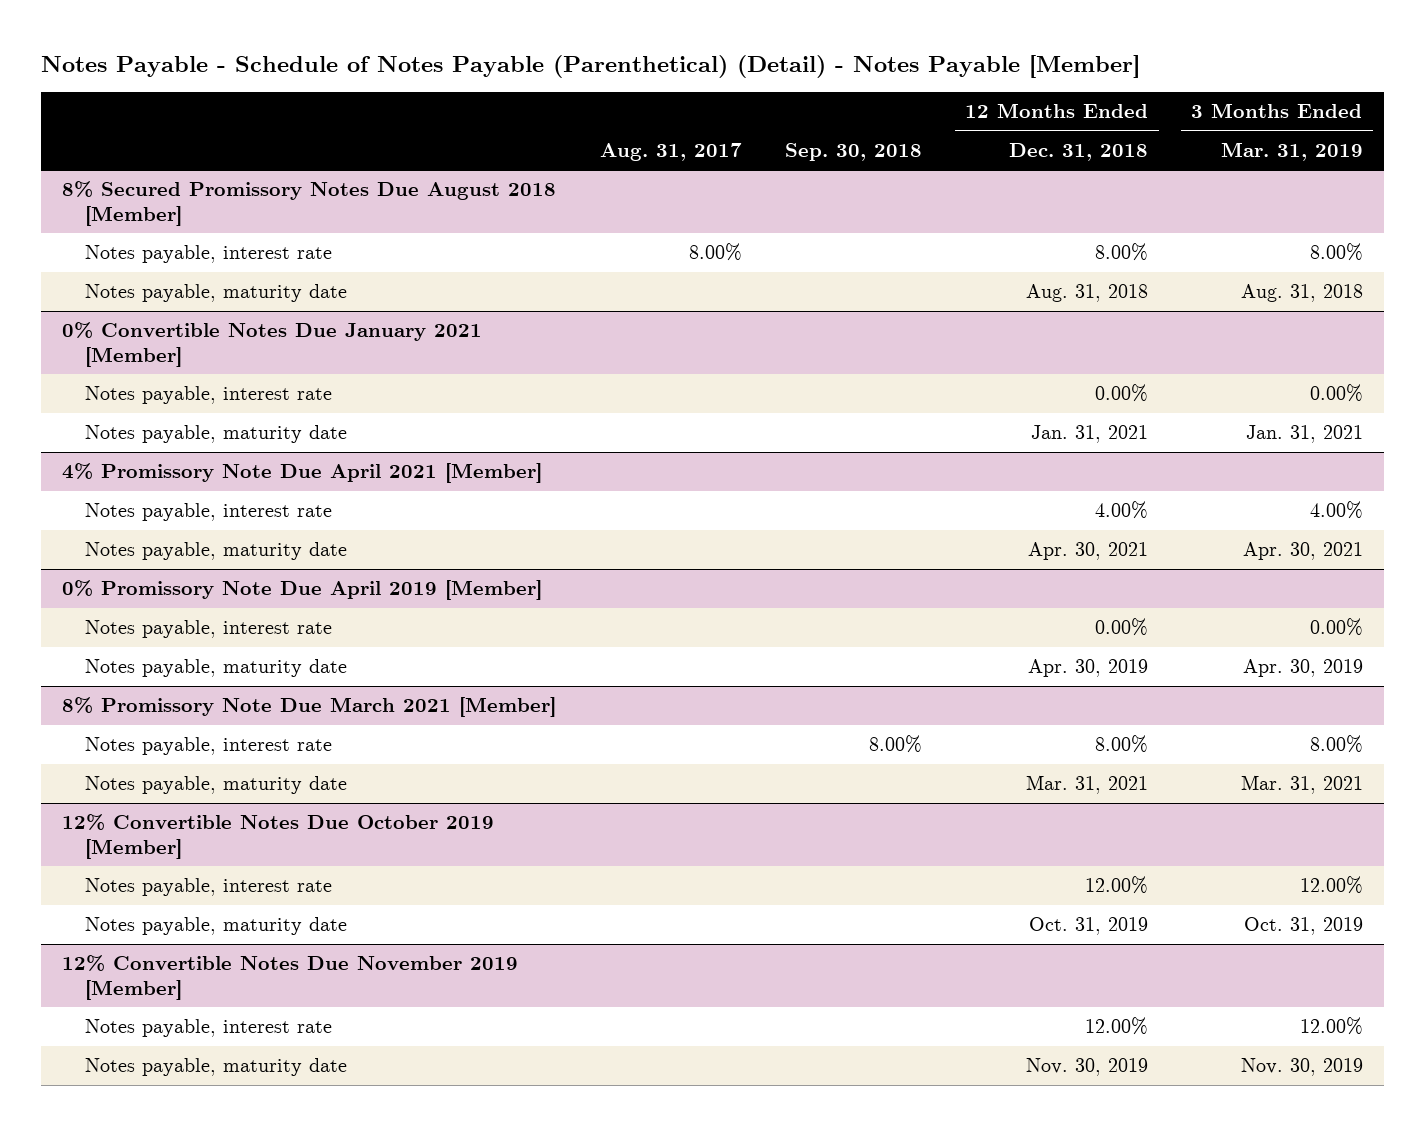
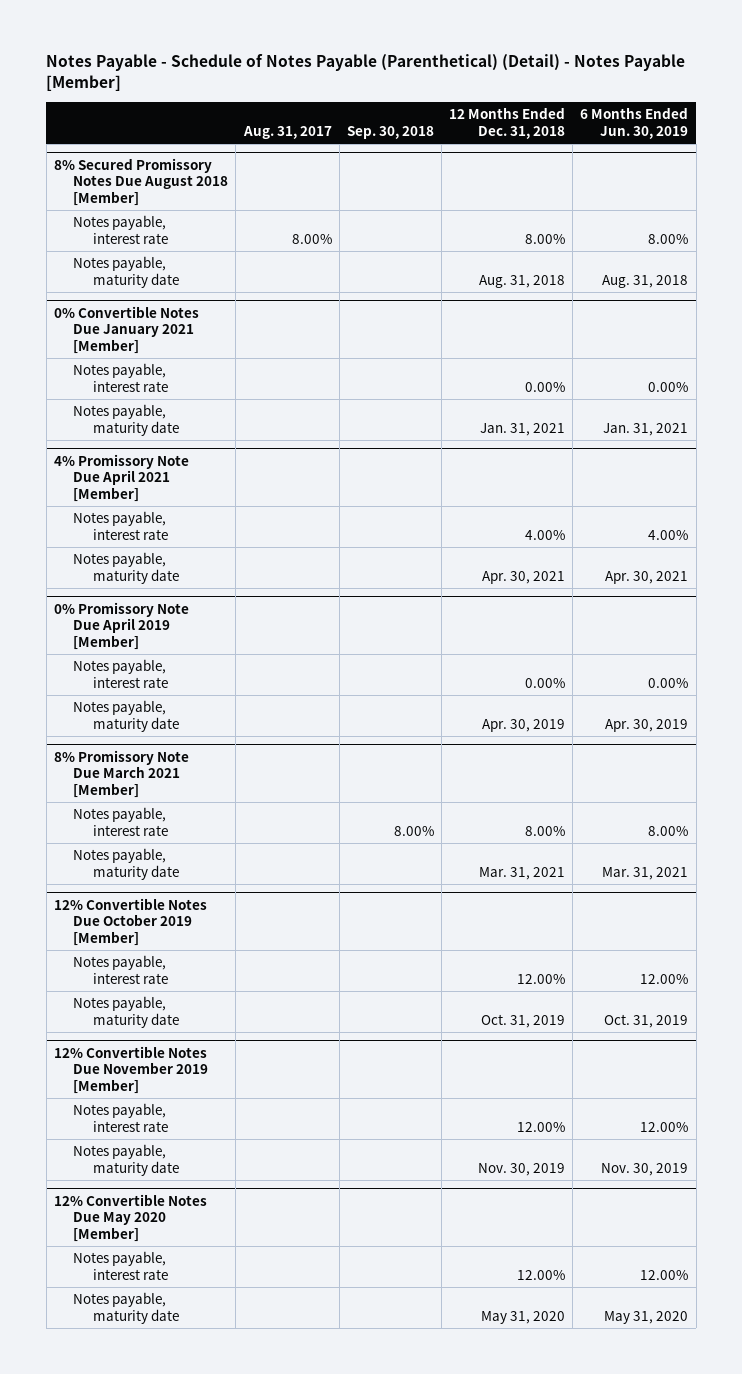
- | Aug. 31, 2017 | Sep. 30, 2018 | 12 Months Ended Dec. 31, 2018 | 3 Months Ended Mar. 31, 2019
+ | Aug. 31, 2017 | Sep. 30, 2018 | 12 Months Ended Dec. 31, 2018 | 6 Months Ended Jun. 30, 2019
+ 12% Convertible Notes Due May 2020 [Member]
+ Notes payable, interest rate | | | 12.00% | 12.00%
+ Notes payable, maturity date | | | May 31, 2020 | May 31, 2020

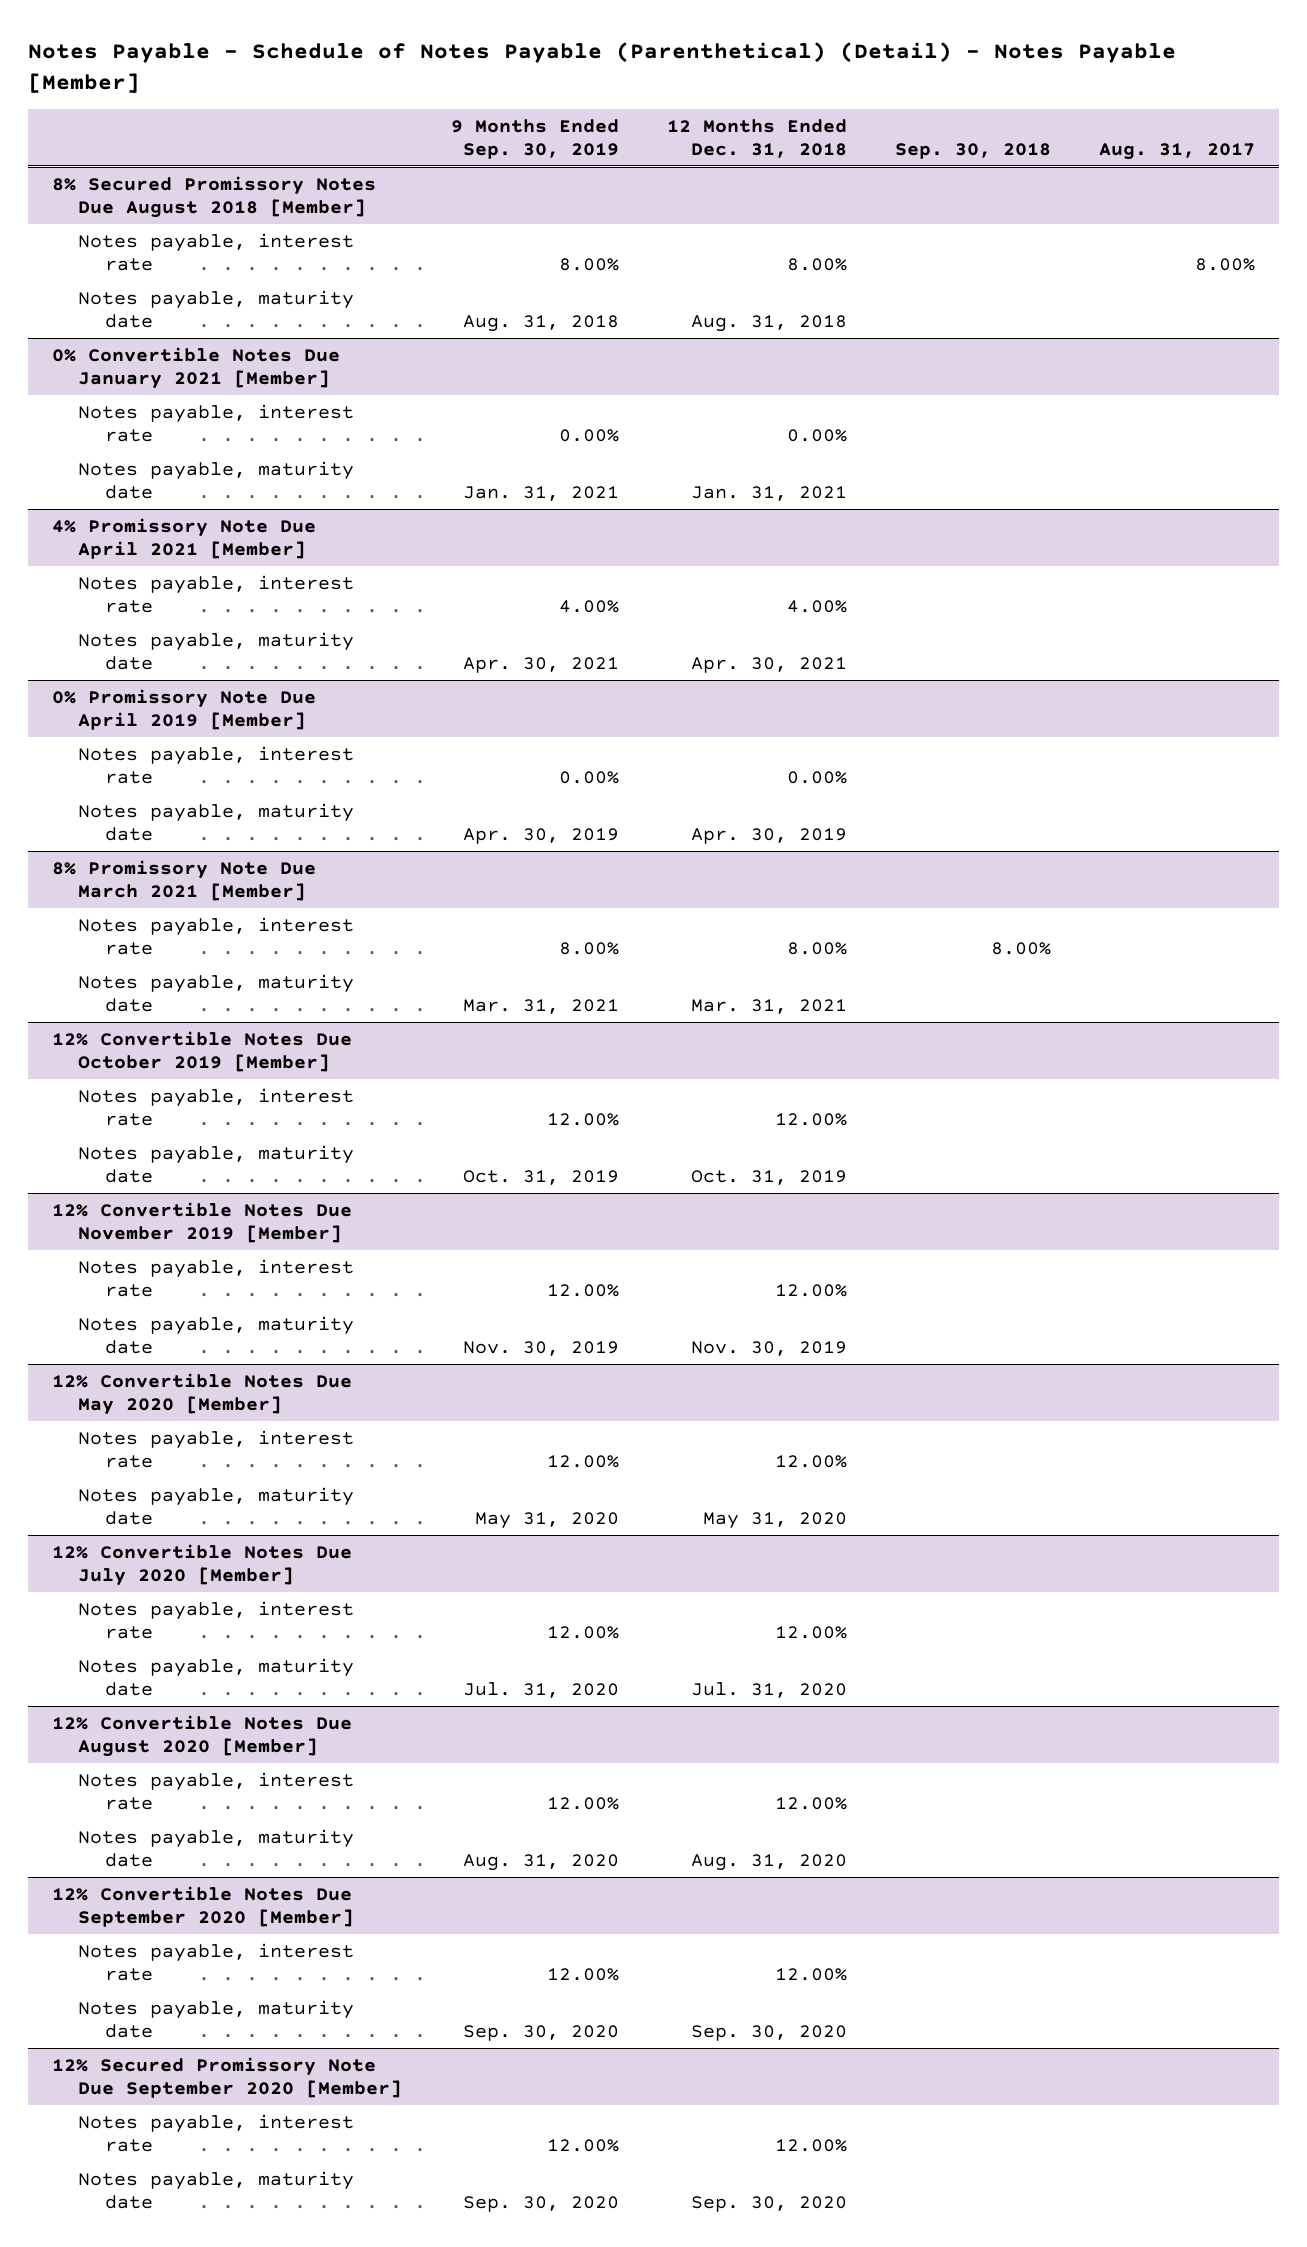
- | Aug. 31, 2017 | Sep. 30, 2018 | 12 Months Ended Dec. 31, 2018 | 6 Months Ended Jun. 30, 2019
+ | 9 Months Ended Sep. 30, 2019 | 12 Months Ended Dec. 31, 2018 | Sep. 30, 2018 | Aug. 31, 2017
+ 12% Convertible Notes Due July 2020 [Member]
+ Notes payable, interest rate | 12.00% | 12.00% | |
+ Notes payable, maturity date | Jul. 31, 2020 | Jul. 31, 2020 | |
+ 12% Convertible Notes Due August 2020 [Member]
+ Notes payable, interest rate | 12.00% | 12.00% | |
+ Notes payable, maturity date | Aug. 31, 2020 | Aug. 31, 2020 | |
+ 12% Convertible Notes Due September 2020 [Member]
+ Notes payable, interest rate | 12.00% | 12.00% | |
+ Notes payable, maturity date | Sep. 30, 2020 | Sep. 30, 2020 | |
+ 12% Secured Promissory Note Due September 2020 [Member]
+ Notes payable, interest rate | 12.00% | 12.00% | |
+ Notes payable, maturity date | Sep. 30, 2020 | Sep. 30, 2020 | |

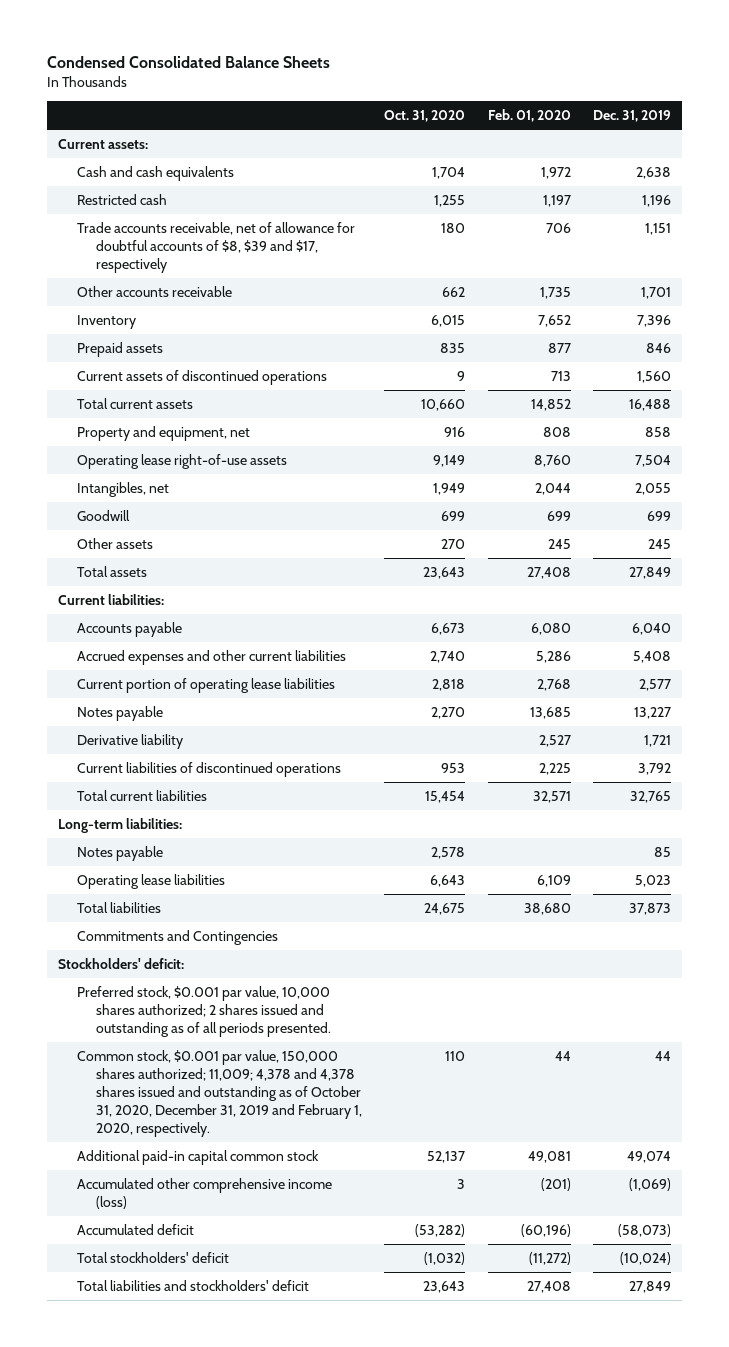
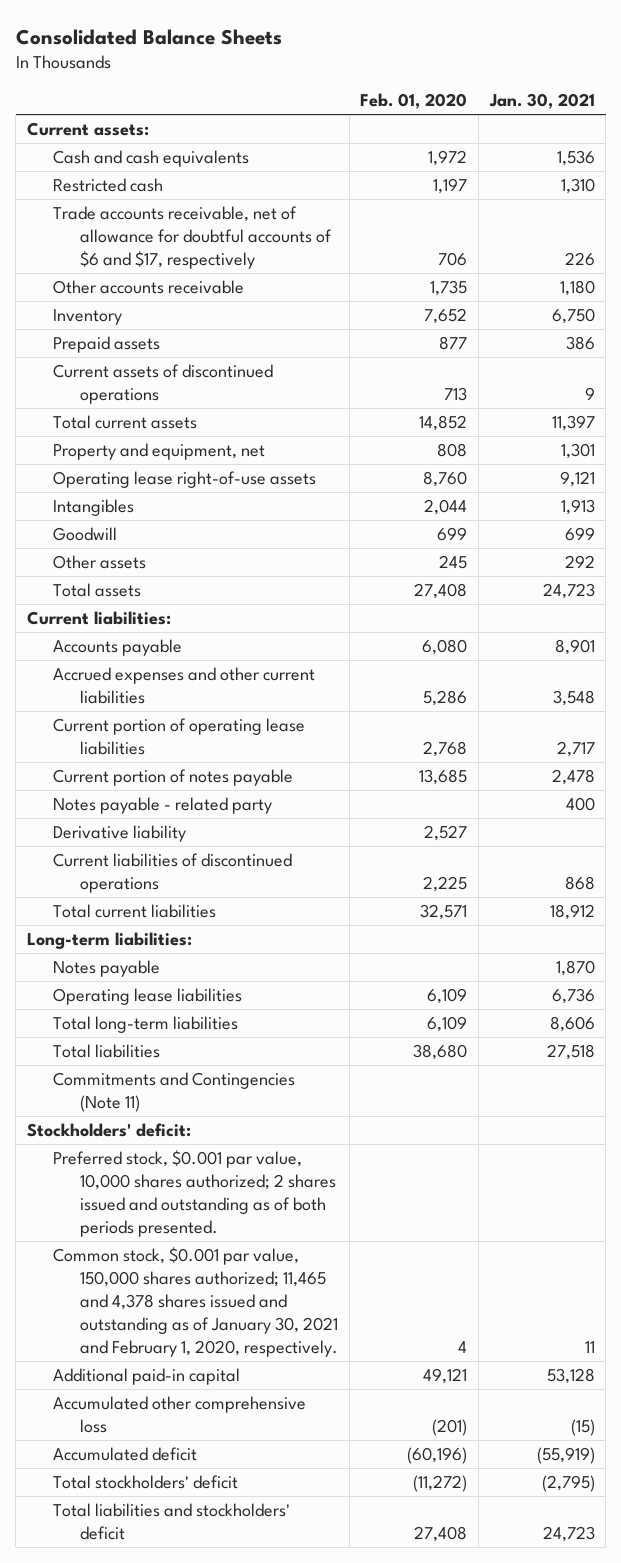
- Condensed Consolidated Balance Sheets
+ Consolidated Balance Sheets
- | Oct. 31, 2020 | Feb. 01, 2020 | Dec. 31, 2019
+ | Feb. 01, 2020 | Jan. 30, 2021
- Trade accounts receivable, net of allowance for doubtful accounts of $8, $39 and $17, respectively | 180 | 706 | 1,151
+ Trade accounts receivable, net of allowance for doubtful accounts of $6 and $17, respectively | 706 | 226
- Intangibles, net | 1,949 | 2,044 | 2,055
+ Intangibles | 2,044 | 1,913
- Notes payable | 2,270 | 13,685 | 13,227
+ Current portion of notes payable | 13,685 | 2,478
+ Notes payable - related party | | 400
+ Total long-term liabilities | 6,109 | 8,606
- Commitments and Contingencies
+ Commitments and Contingencies (Note 11)
- Preferred stock, $0.001 par value, 10,000 shares authorized; 2 shares issued and outstanding as of all periods presented.
- Common stock, $0.001 par value, 150,000 shares authorized; 11,009; 4,378 and 4,378 shares issued and outstanding as of October 31, 2020, December 31, 2019 and February 1, 2020, respectively. | 110 | 44 | 44
- Additional paid-in capital common stock | 52,137 | 49,081 | 49,074
- Accumulated other comprehensive income (loss) | 3 | (201) | (1,069)
+ Preferred stock, $0.001 par value, 10,000 shares authorized; 2 shares issued and outstanding as of both periods presented.
+ Common stock, $0.001 par value, 150,000 shares authorized; 11,465 and 4,378 shares issued and outstanding as of January 30, 2021 and February 1, 2020, respectively. | 4 | 11
+ Additional paid-in capital | 49,121 | 53,128
+ Accumulated other comprehensive loss | (201) | (15)

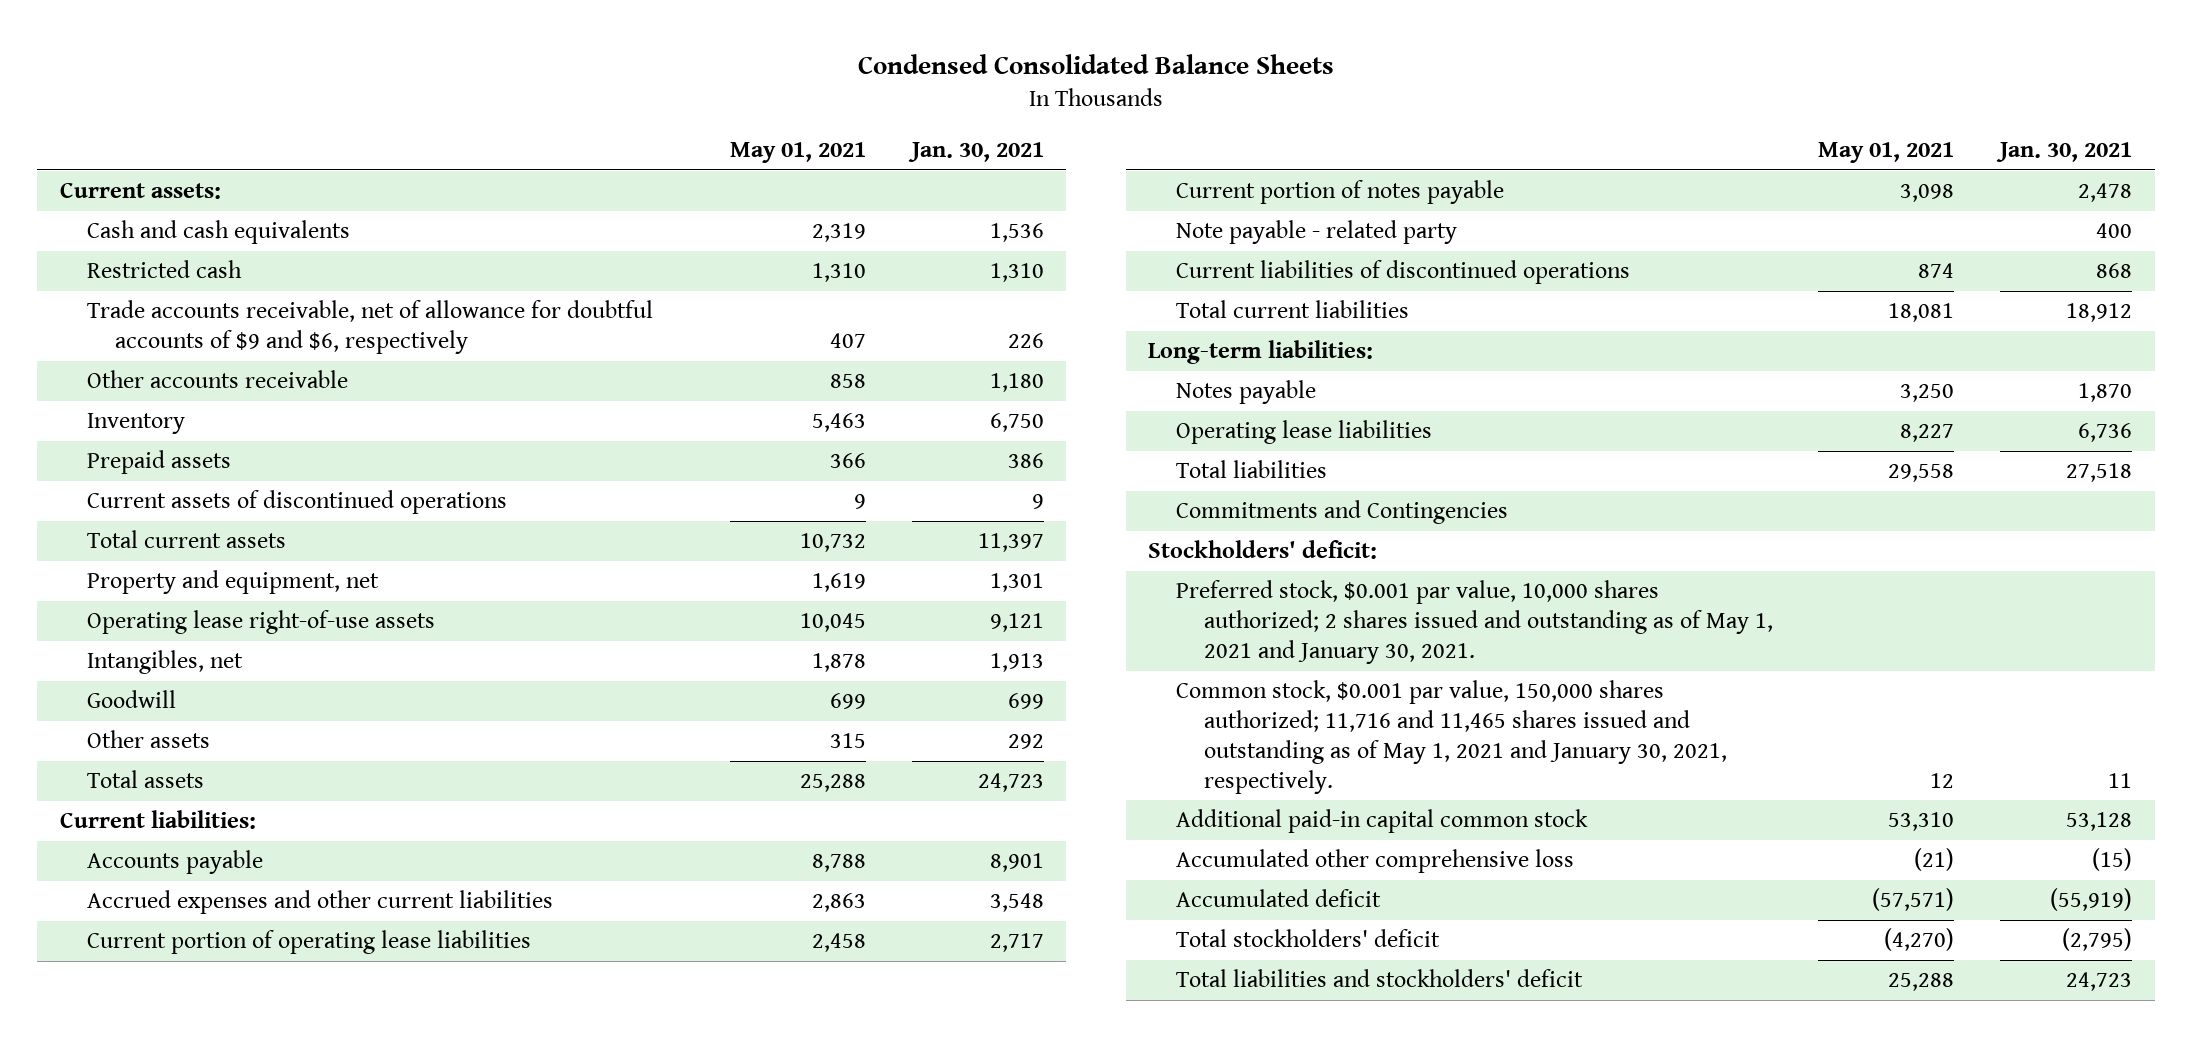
- Consolidated Balance Sheets
+ Condensed Consolidated Balance Sheets
- | Feb. 01, 2020 | Jan. 30, 2021
+ | May 01, 2021 | Jan. 30, 2021
- Trade accounts receivable, net of allowance for doubtful accounts of $6 and $17, respectively | 706 | 226
+ Trade accounts receivable, net of allowance for doubtful accounts of $9 and $6, respectively | 407 | 226
- Intangibles | 2,044 | 1,913
+ Intangibles, net | 1,878 | 1,913
- Notes payable - related party | | 400
- Derivative liability | 2,527 |
+ Note payable - related party | | 400
- Total long-term liabilities | 6,109 | 8,606
- Commitments and Contingencies (Note 11)
+ Commitments and Contingencies
- Preferred stock, $0.001 par value, 10,000 shares authorized; 2 shares issued and outstanding as of both periods presented.
- Common stock, $0.001 par value, 150,000 shares authorized; 11,465 and 4,378 shares issued and outstanding as of January 30, 2021 and February 1, 2020, respectively. | 4 | 11
- Additional paid-in capital | 49,121 | 53,128
+ Preferred stock, $0.001 par value, 10,000 shares authorized; 2 shares issued and outstanding as of May 1, 2021 and January 30, 2021.
+ Common stock, $0.001 par value, 150,000 shares authorized; 11,716 and 11,465 shares issued and outstanding as of May 1, 2021 and January 30, 2021, respectively. | 12 | 11
+ Additional paid-in capital common stock | 53,310 | 53,128

